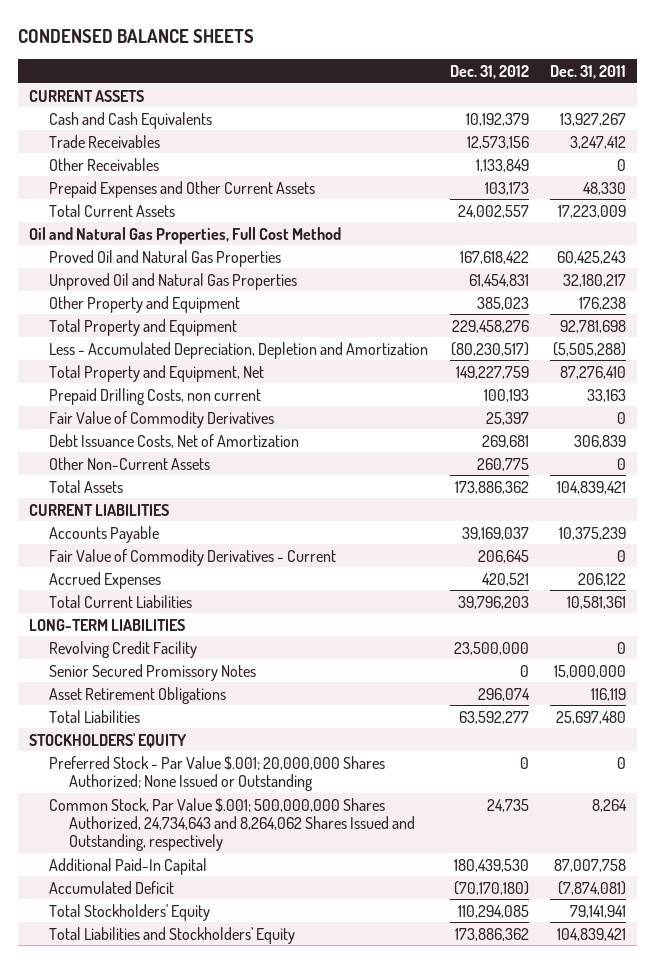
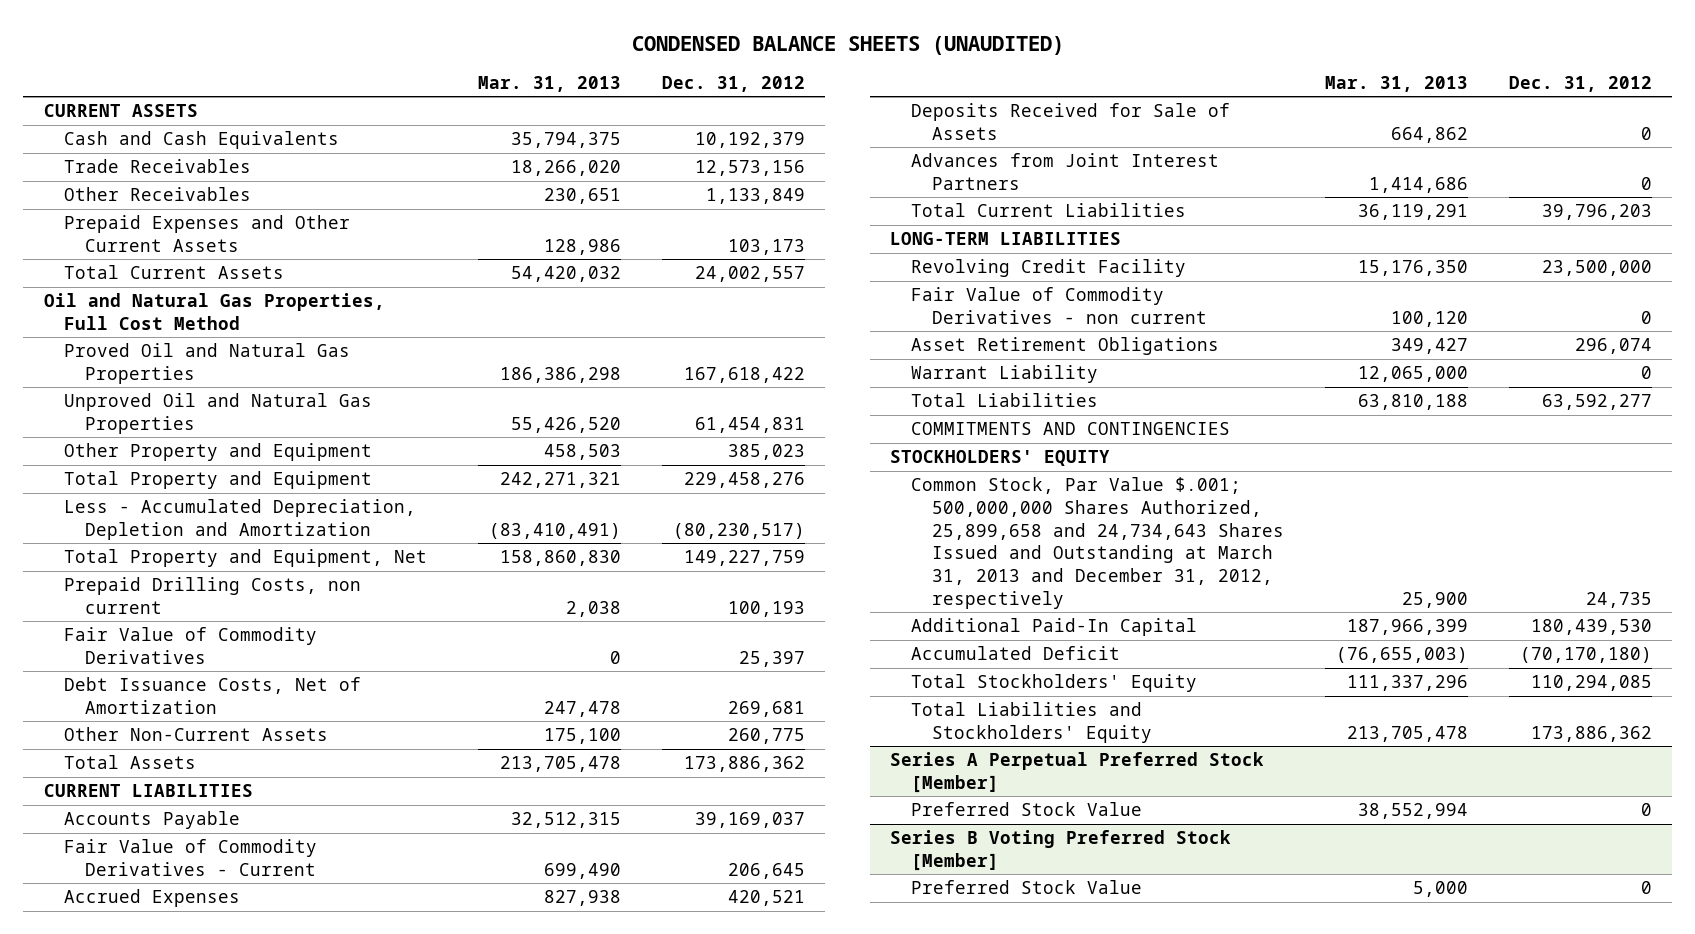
- CONDENSED BALANCE SHEETS
+ CONDENSED BALANCE SHEETS (UNAUDITED)
- | Dec. 31, 2012 | Dec. 31, 2011
+ | Mar. 31, 2013 | Dec. 31, 2012
+ Deposits Received for Sale of Assets | 664,862 | 0
+ Advances from Joint Interest Partners | 1,414,686 | 0
- Senior Secured Promissory Notes | 0 | 15,000,000
+ Fair Value of Commodity Derivatives - non current | 100,120 | 0
+ Warrant Liability | 12,065,000 | 0
+ COMMITMENTS AND CONTINGENCIES
- Preferred Stock - Par Value $.001; 20,000,000 Shares Authorized; None Issued or Outstanding | 0 | 0
- Common Stock, Par Value $.001; 500,000,000 Shares Authorized, 24,734,643 and 8,264,062 Shares Issued and Outstanding, respectively | 24,735 | 8,264
+ Common Stock, Par Value $.001; 500,000,000 Shares Authorized, 25,899,658 and 24,734,643 Shares Issued and Outstanding at March 31, 2013 and December 31, 2012, respectively | 25,900 | 24,735
+ Series A Perpetual Preferred Stock [Member]
+ Preferred Stock Value | 38,552,994 | 0
+ Series B Voting Preferred Stock [Member]
+ Preferred Stock Value | 5,000 | 0

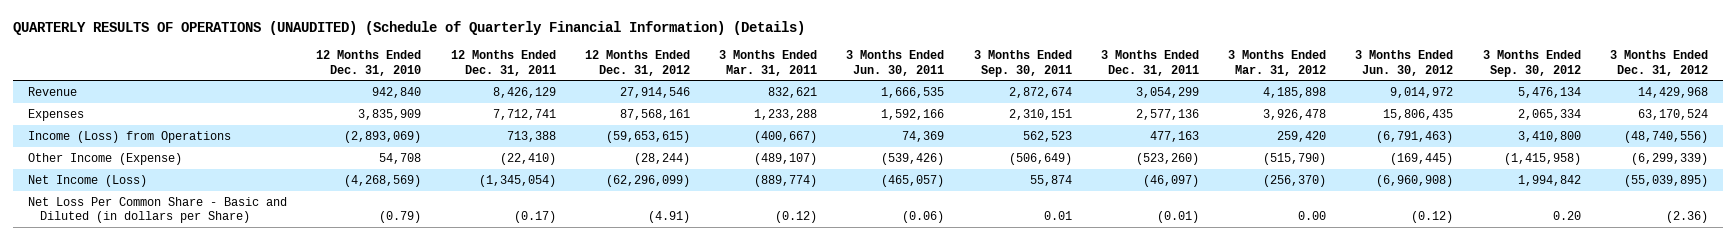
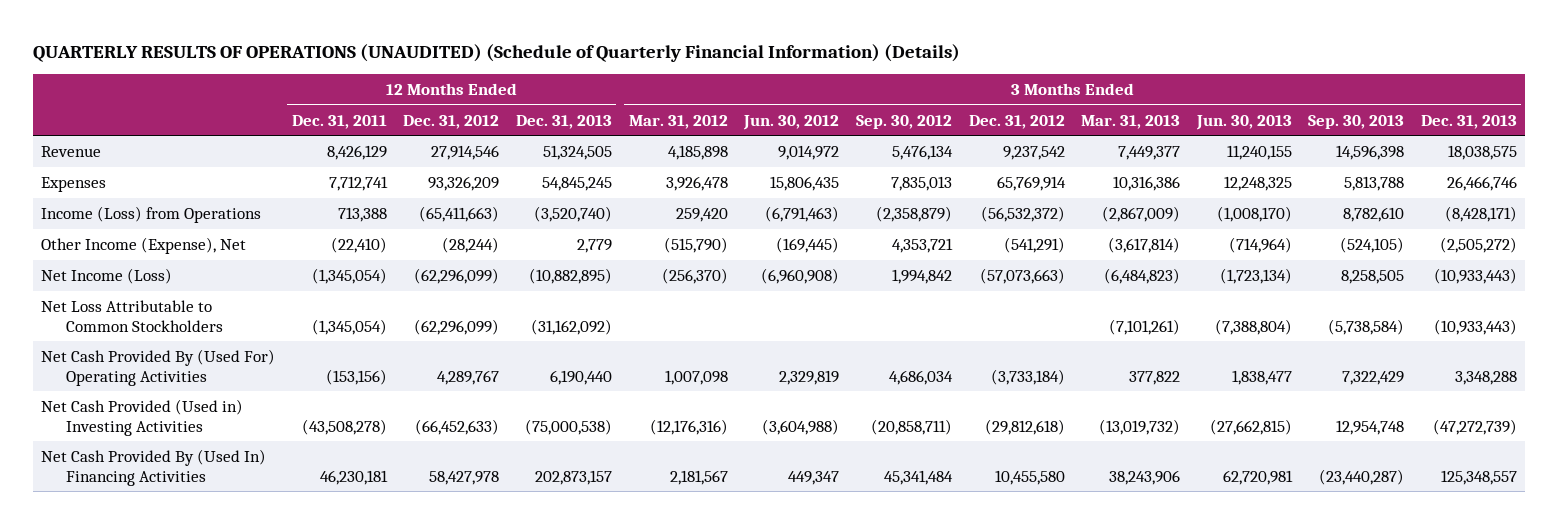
- | 12 Months Ended Dec. 31, 2010 | 12 Months Ended Dec. 31, 2011 | 12 Months Ended Dec. 31, 2012 | 3 Months Ended Mar. 31, 2011 | 3 Months Ended Jun. 30, 2011 | 3 Months Ended Sep. 30, 2011 | 3 Months Ended Dec. 31, 2011 | 3 Months Ended Mar. 31, 2012 | 3 Months Ended Jun. 30, 2012 | 3 Months Ended Sep. 30, 2012 | 3 Months Ended Dec. 31, 2012
+ | 12 Months Ended Dec. 31, 2011 | 12 Months Ended Dec. 31, 2012 | 12 Months Ended Dec. 31, 2013 | 3 Months Ended Mar. 31, 2012 | 3 Months Ended Jun. 30, 2012 | 3 Months Ended Sep. 30, 2012 | 3 Months Ended Dec. 31, 2012 | 3 Months Ended Mar. 31, 2013 | 3 Months Ended Jun. 30, 2013 | 3 Months Ended Sep. 30, 2013 | 3 Months Ended Dec. 31, 2013
- Revenue | 942,840 | 8,426,129 | 27,914,546 | 832,621 | 1,666,535 | 2,872,674 | 3,054,299 | 4,185,898 | 9,014,972 | 5,476,134 | 14,429,968
- Expenses | 3,835,909 | 7,712,741 | 87,568,161 | 1,233,288 | 1,592,166 | 2,310,151 | 2,577,136 | 3,926,478 | 15,806,435 | 2,065,334 | 63,170,524
- Income (Loss) from Operations | (2,893,069) | 713,388 | (59,653,615) | (400,667) | 74,369 | 562,523 | 477,163 | 259,420 | (6,791,463) | 3,410,800 | (48,740,556)
- Other Income (Expense) | 54,708 | (22,410) | (28,244) | (489,107) | (539,426) | (506,649) | (523,260) | (515,790) | (169,445) | (1,415,958) | (6,299,339)
- Net Income (Loss) | (4,268,569) | (1,345,054) | (62,296,099) | (889,774) | (465,057) | 55,874 | (46,097) | (256,370) | (6,960,908) | 1,994,842 | (55,039,895)
- Net Loss Per Common Share - Basic and Diluted (in dollars per Share) | (0.79) | (0.17) | (4.91) | (0.12) | (0.06) | 0.01 | (0.01) | 0.00 | (0.12) | 0.20 | (2.36)
+ Revenue | 8,426,129 | 27,914,546 | 51,324,505 | 4,185,898 | 9,014,972 | 5,476,134 | 9,237,542 | 7,449,377 | 11,240,155 | 14,596,398 | 18,038,575
+ Expenses | 7,712,741 | 93,326,209 | 54,845,245 | 3,926,478 | 15,806,435 | 7,835,013 | 65,769,914 | 10,316,386 | 12,248,325 | 5,813,788 | 26,466,746
+ Income (Loss) from Operations | 713,388 | (65,411,663) | (3,520,740) | 259,420 | (6,791,463) | (2,358,879) | (56,532,372) | (2,867,009) | (1,008,170) | 8,782,610 | (8,428,171)
+ Other Income (Expense), Net | (22,410) | (28,244) | 2,779 | (515,790) | (169,445) | 4,353,721 | (541,291) | (3,617,814) | (714,964) | (524,105) | (2,505,272)
+ Net Income (Loss) | (1,345,054) | (62,296,099) | (10,882,895) | (256,370) | (6,960,908) | 1,994,842 | (57,073,663) | (6,484,823) | (1,723,134) | 8,258,505 | (10,933,443)
+ Net Loss Attributable to Common Stockholders | (1,345,054) | (62,296,099) | (31,162,092) | | | | | (7,101,261) | (7,388,804) | (5,738,584) | (10,933,443)
+ Net Cash Provided By (Used For) Operating Activities | (153,156) | 4,289,767 | 6,190,440 | 1,007,098 | 2,329,819 | 4,686,034 | (3,733,184) | 377,822 | 1,838,477 | 7,322,429 | 3,348,288
+ Net Cash Provided (Used in) Investing Activities | (43,508,278) | (66,452,633) | (75,000,538) | (12,176,316) | (3,604,988) | (20,858,711) | (29,812,618) | (13,019,732) | (27,662,815) | 12,954,748 | (47,272,739)
+ Net Cash Provided By (Used In) Financing Activities | 46,230,181 | 58,427,978 | 202,873,157 | 2,181,567 | 449,347 | 45,341,484 | 10,455,580 | 38,243,906 | 62,720,981 | (23,440,287) | 125,348,557

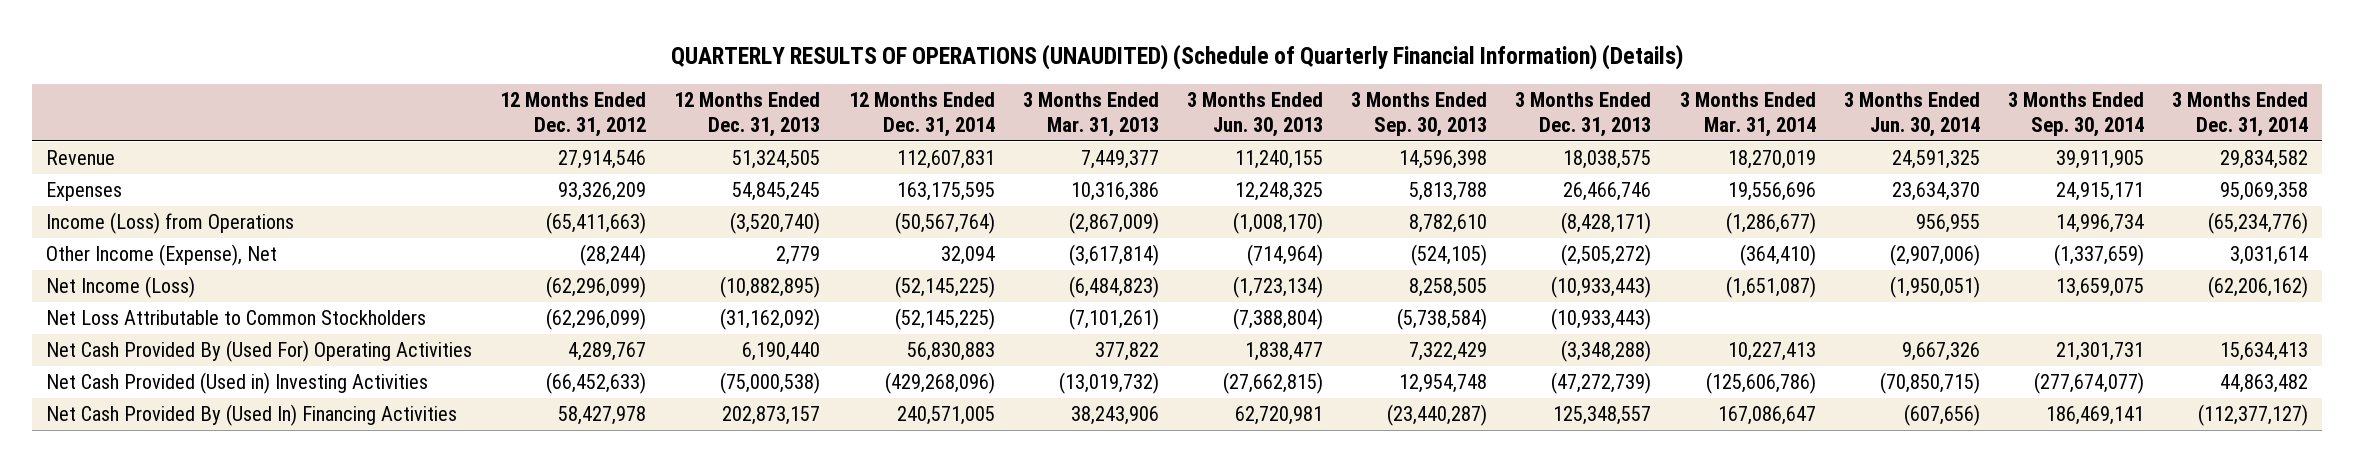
- | 12 Months Ended Dec. 31, 2011 | 12 Months Ended Dec. 31, 2012 | 12 Months Ended Dec. 31, 2013 | 3 Months Ended Mar. 31, 2012 | 3 Months Ended Jun. 30, 2012 | 3 Months Ended Sep. 30, 2012 | 3 Months Ended Dec. 31, 2012 | 3 Months Ended Mar. 31, 2013 | 3 Months Ended Jun. 30, 2013 | 3 Months Ended Sep. 30, 2013 | 3 Months Ended Dec. 31, 2013
+ | 12 Months Ended Dec. 31, 2012 | 12 Months Ended Dec. 31, 2013 | 12 Months Ended Dec. 31, 2014 | 3 Months Ended Mar. 31, 2013 | 3 Months Ended Jun. 30, 2013 | 3 Months Ended Sep. 30, 2013 | 3 Months Ended Dec. 31, 2013 | 3 Months Ended Mar. 31, 2014 | 3 Months Ended Jun. 30, 2014 | 3 Months Ended Sep. 30, 2014 | 3 Months Ended Dec. 31, 2014
- Net Cash Provided By (Used For) Operating Activities | (153,156) | 4,289,767 | 6,190,440 | 1,007,098 | 2,329,819 | 4,686,034 | (3,733,184) | 377,822 | 1,838,477 | 7,322,429 | 3,348,288
+ Net Cash Provided By (Used For) Operating Activities | 4,289,767 | 6,190,440 | 56,830,883 | 377,822 | 1,838,477 | 7,322,429 | (3,348,288) | 10,227,413 | 9,667,326 | 21,301,731 | 15,634,413

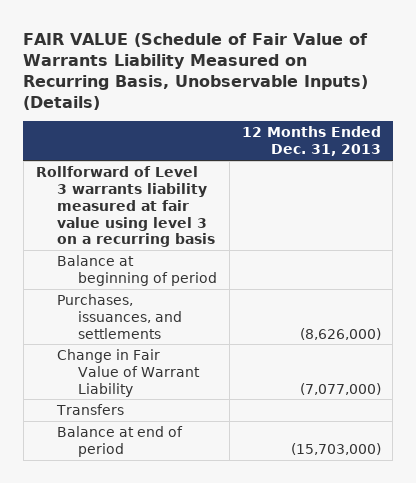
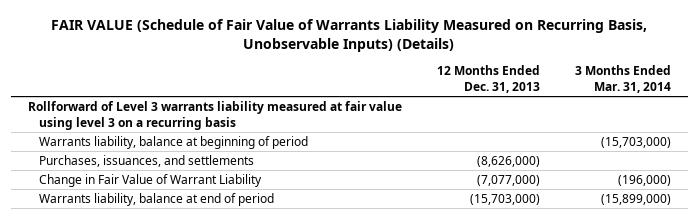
- | 12 Months Ended Dec. 31, 2013
+ | 12 Months Ended Dec. 31, 2013 | 3 Months Ended Mar. 31, 2014
- Balance at beginning of period
+ Warrants liability, balance at beginning of period | | (15,703,000)
- Transfers
- Balance at end of period | (15,703,000)
+ Warrants liability, balance at end of period | (15,703,000) | (15,899,000)

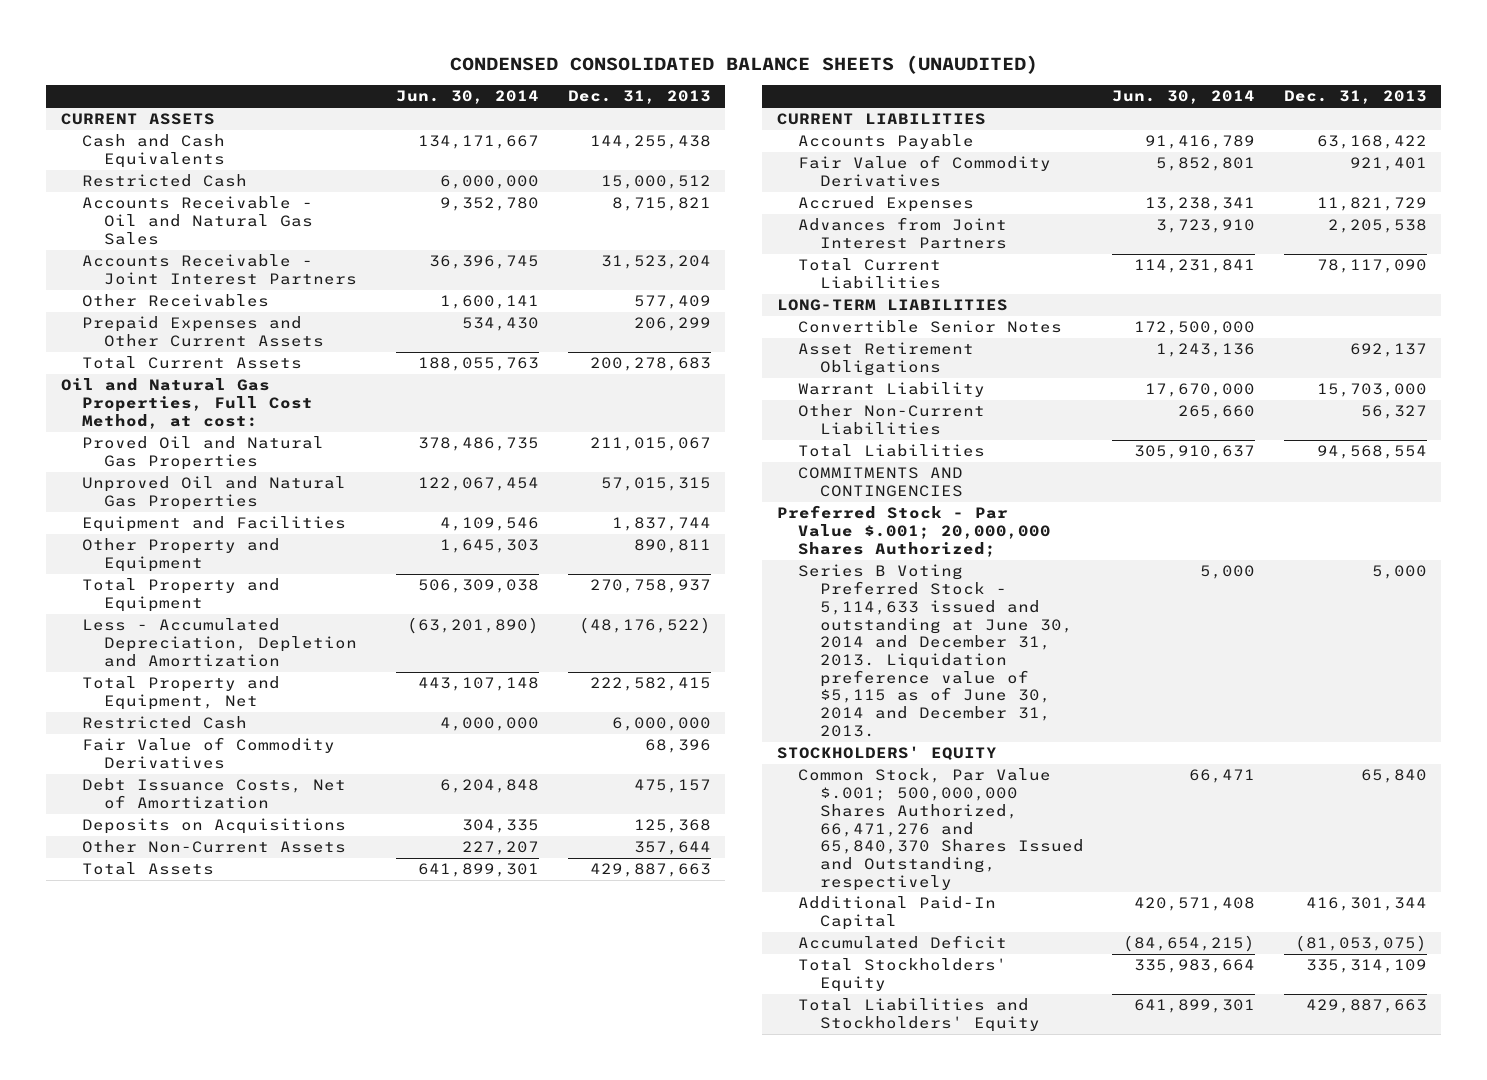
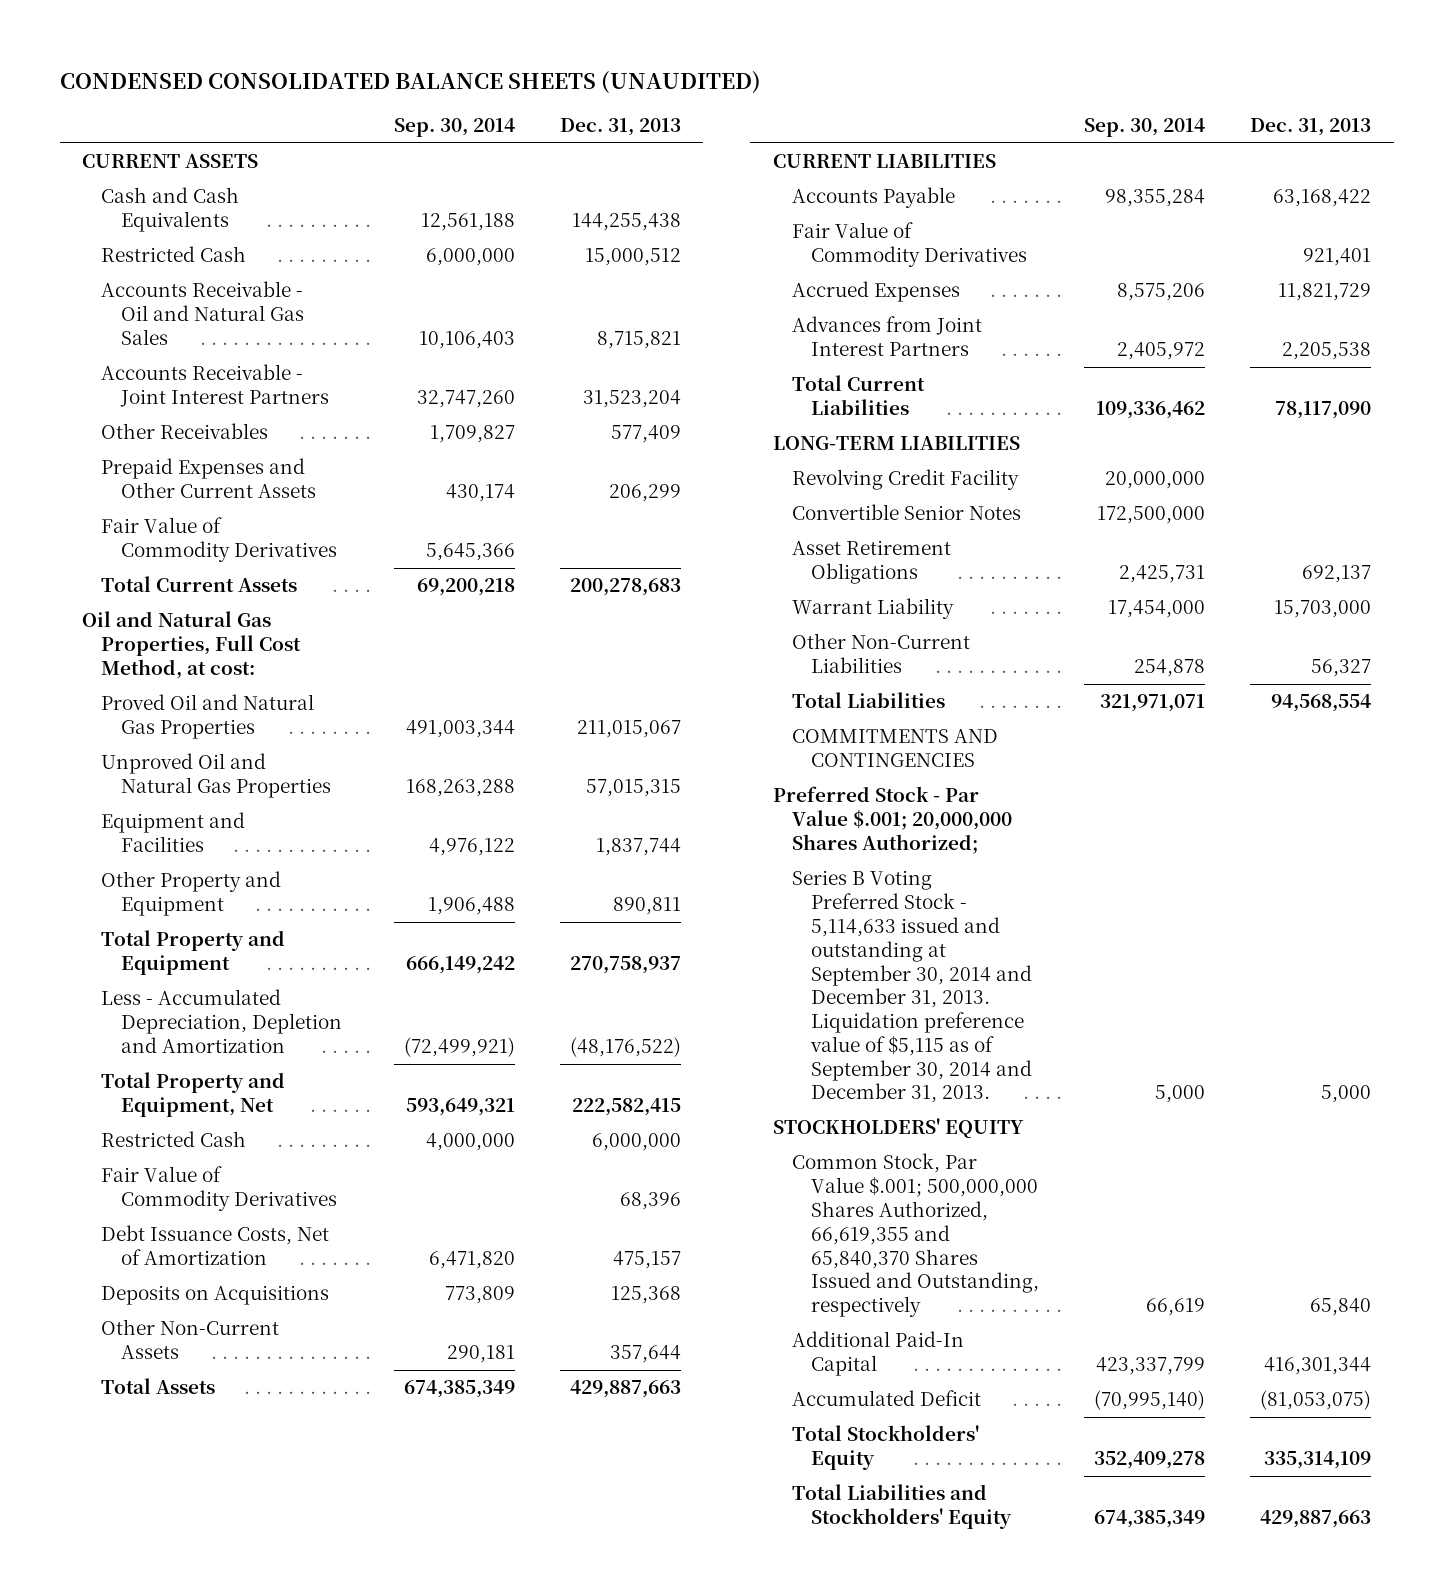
- | Jun. 30, 2014 | Dec. 31, 2013
+ | Sep. 30, 2014 | Dec. 31, 2013
+ Fair Value of Commodity Derivatives | 5,645,366 |
+ Revolving Credit Facility | 20,000,000 |
- Series B Voting Preferred Stock - 5,114,633 issued and outstanding at June 30, 2014 and December 31, 2013. Liquidation preference value of $5,115 as of June 30, 2014 and December 31, 2013. | 5,000 | 5,000
+ Series B Voting Preferred Stock - 5,114,633 issued and outstanding at September 30, 2014 and December 31, 2013. Liquidation preference value of $5,115 as of September 30, 2014 and December 31, 2013. | 5,000 | 5,000
- Common Stock, Par Value $.001; 500,000,000 Shares Authorized, 66,471,276 and 65,840,370 Shares Issued and Outstanding, respectively | 66,471 | 65,840
+ Common Stock, Par Value $.001; 500,000,000 Shares Authorized, 66,619,355 and 65,840,370 Shares Issued and Outstanding, respectively | 66,619 | 65,840

